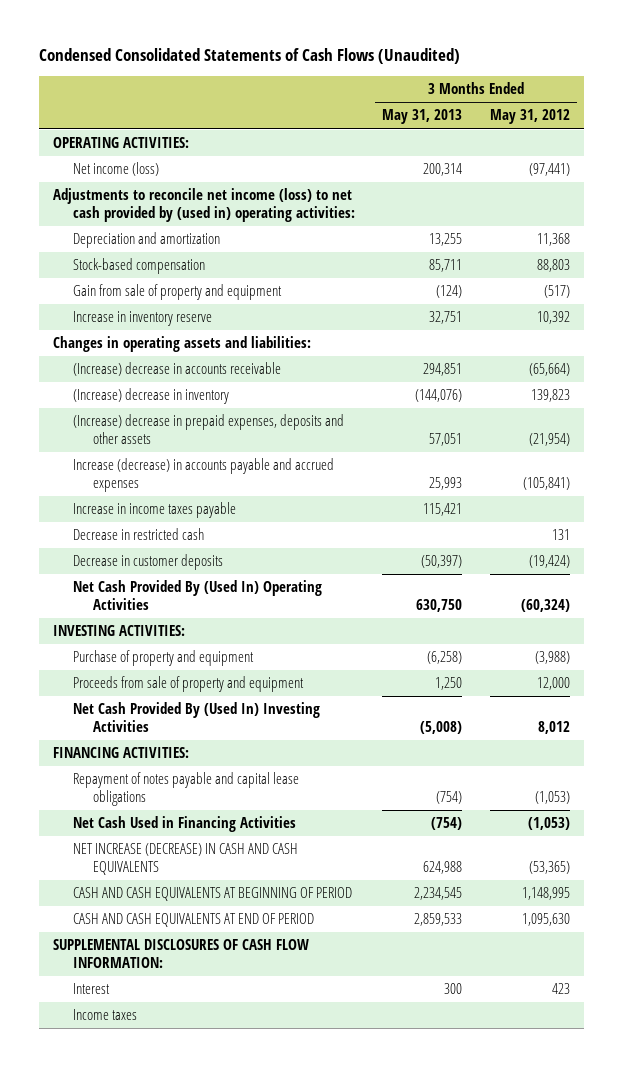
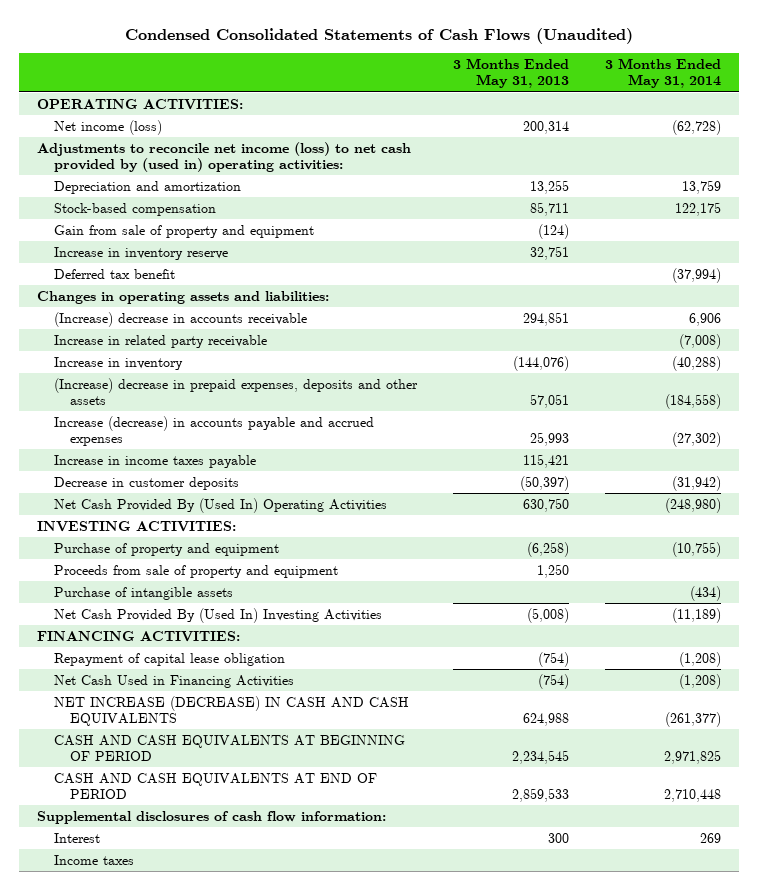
- | 3 Months Ended May 31, 2013 | 3 Months Ended May 31, 2012
+ | 3 Months Ended May 31, 2013 | 3 Months Ended May 31, 2014
+ Deferred tax benefit | | (37,994)
- (Increase) decrease in inventory | (144,076) | 139,823
+ Increase in related party receivable | | (7,008)
+ Increase in inventory | (144,076) | (40,288)
- Decrease in restricted cash | | 131
+ Purchase of intangible assets | | (434)
- Repayment of notes payable and capital lease obligations | (754) | (1,053)
+ Repayment of capital lease obligation | (754) | (1,208)
- SUPPLEMENTAL DISCLOSURES OF CASH FLOW INFORMATION:
+ Supplemental disclosures of cash flow information:

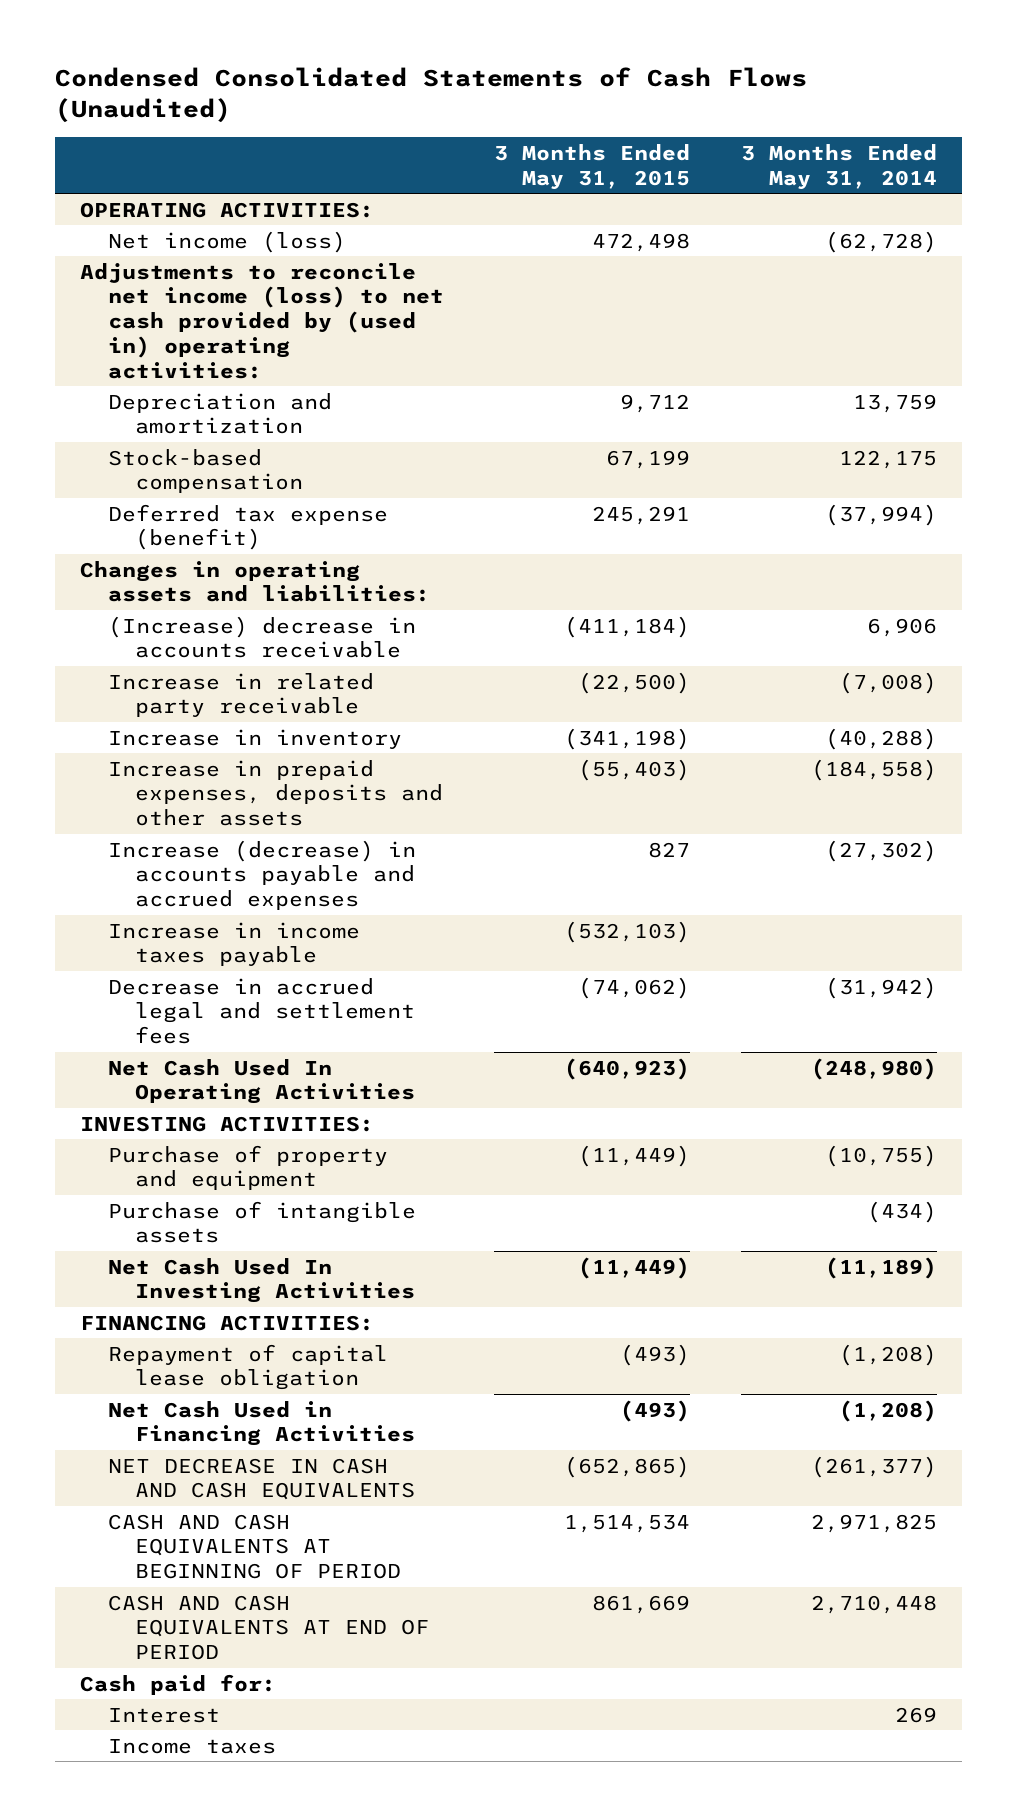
- | 3 Months Ended May 31, 2013 | 3 Months Ended May 31, 2014
+ | 3 Months Ended May 31, 2015 | 3 Months Ended May 31, 2014
- Gain from sale of property and equipment | (124) |
- Increase in inventory reserve | 32,751 |
- Deferred tax benefit | | (37,994)
+ Deferred tax expense (benefit) | 245,291 | (37,994)
- (Increase) decrease in prepaid expenses, deposits and other assets | 57,051 | (184,558)
+ Increase in prepaid expenses, deposits and other assets | (55,403) | (184,558)
- Decrease in customer deposits | (50,397) | (31,942)
- Net Cash Provided By (Used In) Operating Activities | 630,750 | (248,980)
+ Decrease in accrued legal and settlement fees | (74,062) | (31,942)
+ Net Cash Used In Operating Activities | (640,923) | (248,980)
- Proceeds from sale of property and equipment | 1,250 |
- Net Cash Provided By (Used In) Investing Activities | (5,008) | (11,189)
+ Net Cash Used In Investing Activities | (11,449) | (11,189)
- NET INCREASE (DECREASE) IN CASH AND CASH EQUIVALENTS | 624,988 | (261,377)
+ NET DECREASE IN CASH AND CASH EQUIVALENTS | (652,865) | (261,377)
- Supplemental disclosures of cash flow information:
+ Cash paid for:

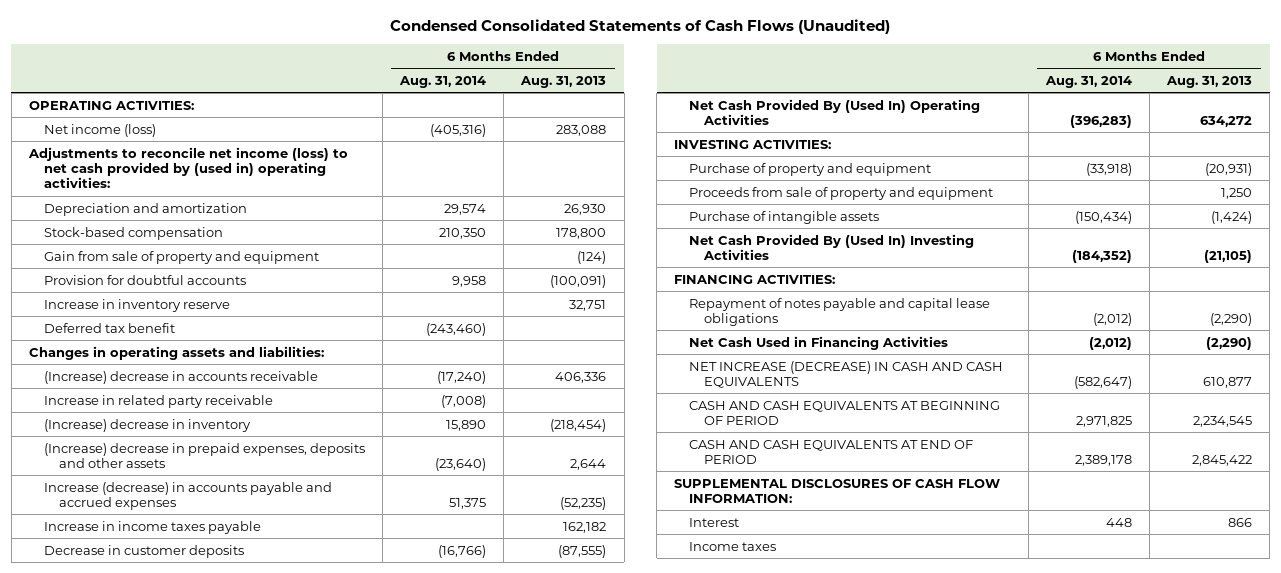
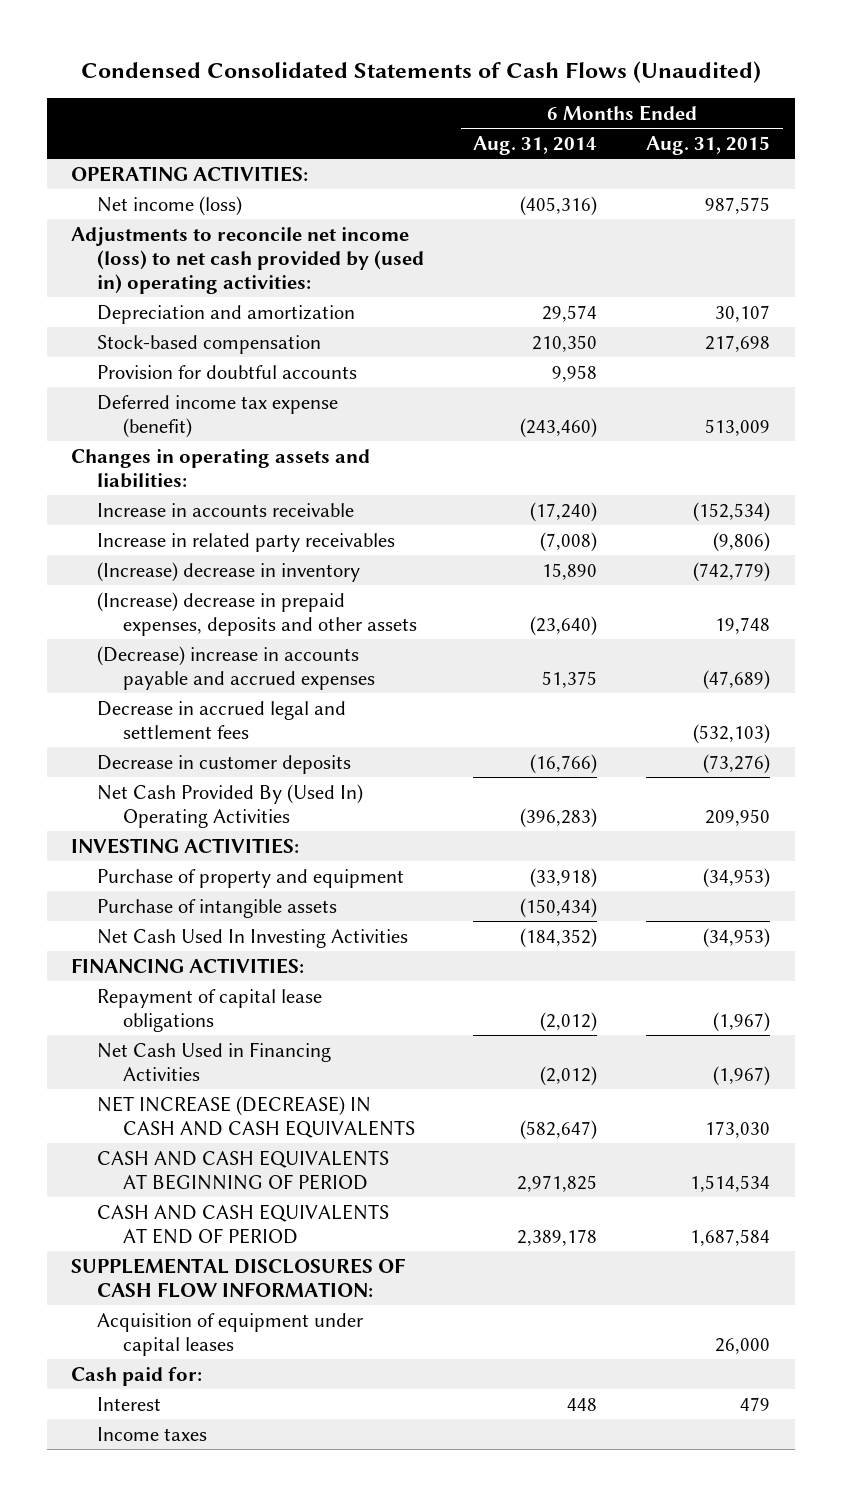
- | 6 Months Ended Aug. 31, 2014 | 6 Months Ended Aug. 31, 2013
+ | 6 Months Ended Aug. 31, 2014 | 6 Months Ended Aug. 31, 2015
- Gain from sale of property and equipment | | (124)
- Increase in inventory reserve | | 32,751
- Deferred tax benefit | (243,460) |
+ Deferred income tax expense (benefit) | (243,460) | 513,009
- (Increase) decrease in accounts receivable | (17,240) | 406,336
- Increase in related party receivable | (7,008) |
+ Increase in accounts receivable | (17,240) | (152,534)
+ Increase in related party receivables | (7,008) | (9,806)
- Increase (decrease) in accounts payable and accrued expenses | 51,375 | (52,235)
- Increase in income taxes payable | | 162,182
+ (Decrease) increase in accounts payable and accrued expenses | 51,375 | (47,689)
+ Decrease in accrued legal and settlement fees | | (532,103)
- Proceeds from sale of property and equipment | | 1,250
- Net Cash Provided By (Used In) Investing Activities | (184,352) | (21,105)
+ Net Cash Used In Investing Activities | (184,352) | (34,953)
- Repayment of notes payable and capital lease obligations | (2,012) | (2,290)
+ Repayment of capital lease obligations | (2,012) | (1,967)
+ Acquisition of equipment under capital leases | | 26,000
+ Cash paid for:

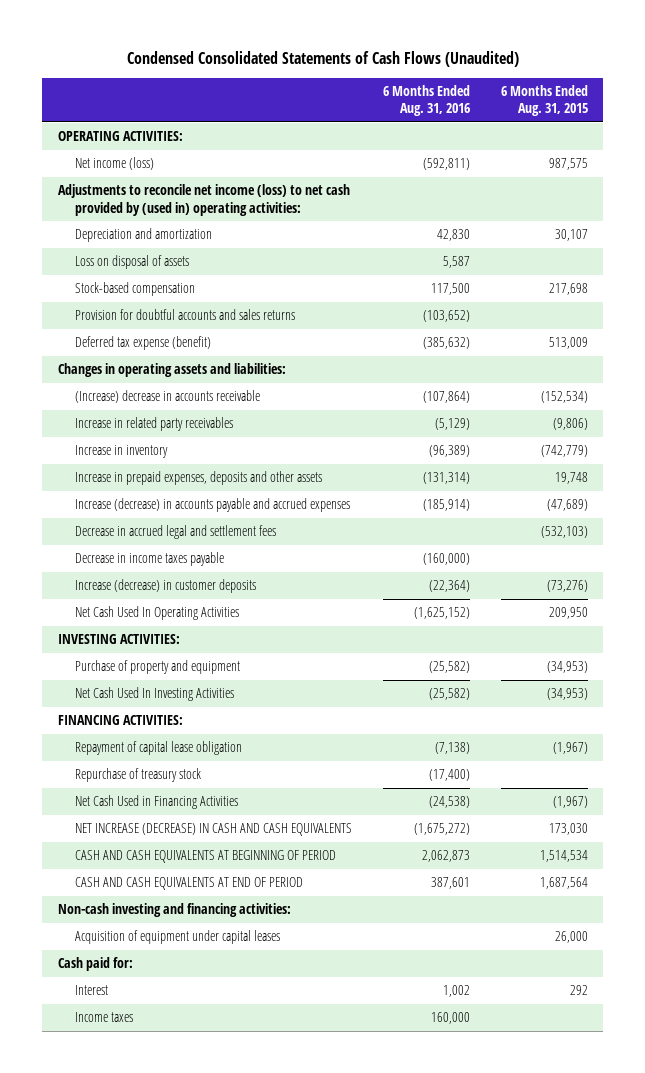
- | 6 Months Ended Aug. 31, 2014 | 6 Months Ended Aug. 31, 2015
+ | 6 Months Ended Aug. 31, 2016 | 6 Months Ended Aug. 31, 2015
+ Loss on disposal of assets | 5,587 |
- Provision for doubtful accounts | 9,958 |
- Deferred income tax expense (benefit) | (243,460) | 513,009
+ Provision for doubtful accounts and sales returns | (103,652) |
+ Deferred tax expense (benefit) | (385,632) | 513,009
- Increase in accounts receivable | (17,240) | (152,534)
+ (Increase) decrease in accounts receivable | (107,864) | (152,534)
- (Increase) decrease in inventory | 15,890 | (742,779)
- (Increase) decrease in prepaid expenses, deposits and other assets | (23,640) | 19,748
- (Decrease) increase in accounts payable and accrued expenses | 51,375 | (47,689)
+ Increase in inventory | (96,389) | (742,779)
+ Increase in prepaid expenses, deposits and other assets | (131,314) | 19,748
+ Increase (decrease) in accounts payable and accrued expenses | (185,914) | (47,689)
- Decrease in customer deposits | (16,766) | (73,276)
- Net Cash Provided By (Used In) Operating Activities | (396,283) | 209,950
+ Decrease in income taxes payable | (160,000) |
+ Increase (decrease) in customer deposits | (22,364) | (73,276)
+ Net Cash Used In Operating Activities | (1,625,152) | 209,950
- Purchase of intangible assets | (150,434) |
- Repayment of capital lease obligations | (2,012) | (1,967)
+ Repayment of capital lease obligation | (7,138) | (1,967)
+ Repurchase of treasury stock | (17,400) |
- CASH AND CASH EQUIVALENTS AT END OF PERIOD | 2,389,178 | 1,687,584
- SUPPLEMENTAL DISCLOSURES OF CASH FLOW INFORMATION:
+ CASH AND CASH EQUIVALENTS AT END OF PERIOD | 387,601 | 1,687,564
+ Non-cash investing and financing activities:
- Interest | 448 | 479
+ Interest | 1,002 | 292

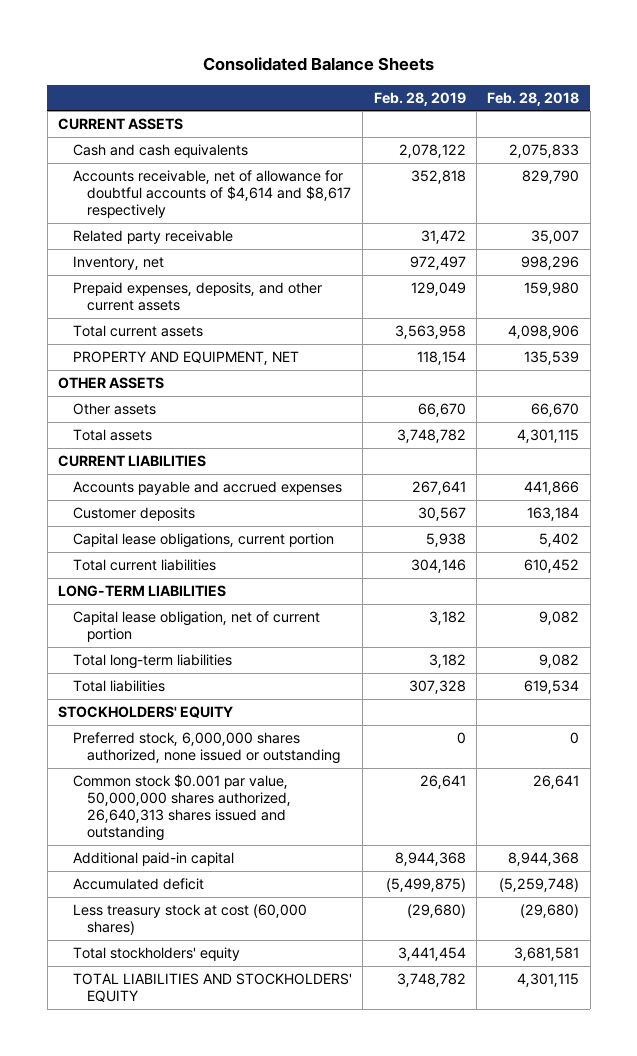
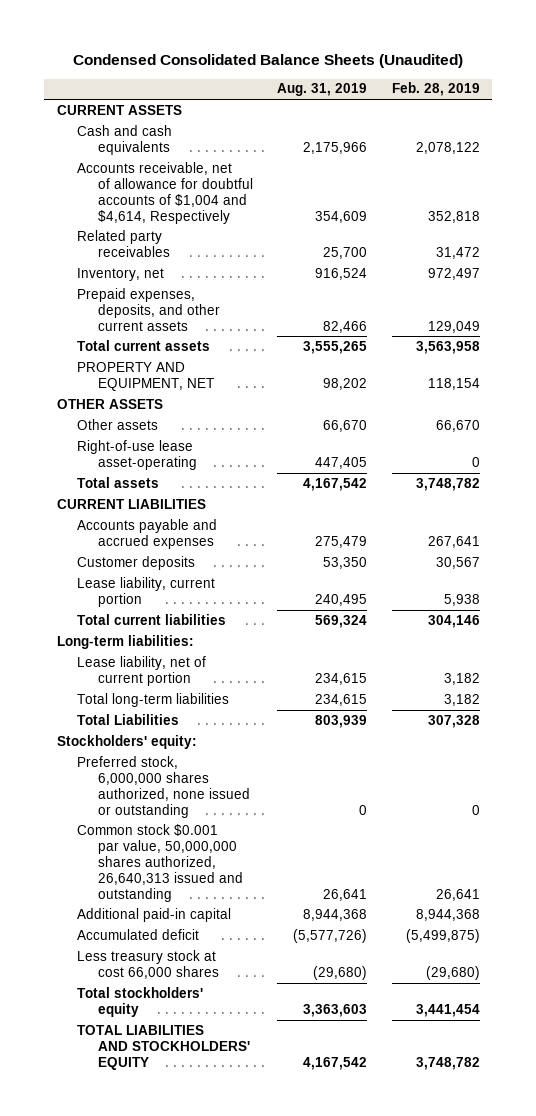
- Consolidated Balance Sheets
+ Condensed Consolidated Balance Sheets (Unaudited)
- | Feb. 28, 2019 | Feb. 28, 2018
+ | Aug. 31, 2019 | Feb. 28, 2019
- Accounts receivable, net of allowance for doubtful accounts of $4,614 and $8,617 respectively | 352,818 | 829,790
- Related party receivable | 31,472 | 35,007
+ Accounts receivable, net of allowance for doubtful accounts of $1,004 and $4,614, Respectively | 354,609 | 352,818
+ Related party receivables | 25,700 | 31,472
+ Right-of-use lease asset-operating | 447,405 | 0
- Capital lease obligations, current portion | 5,938 | 5,402
+ Lease liability, current portion | 240,495 | 5,938
- LONG-TERM LIABILITIES
- Capital lease obligation, net of current portion | 3,182 | 9,082
+ Long-term liabilities:
+ Lease liability, net of current portion | 234,615 | 3,182
- Total liabilities | 307,328 | 619,534
- STOCKHOLDERS' EQUITY
+ Total Liabilities | 803,939 | 307,328
+ Stockholders' equity:
- Common stock $0.001 par value, 50,000,000 shares authorized, 26,640,313 shares issued and outstanding | 26,641 | 26,641
+ Common stock $0.001 par value, 50,000,000 shares authorized, 26,640,313 issued and outstanding | 26,641 | 26,641
- Less treasury stock at cost (60,000 shares) | (29,680) | (29,680)
+ Less treasury stock at cost 66,000 shares | (29,680) | (29,680)

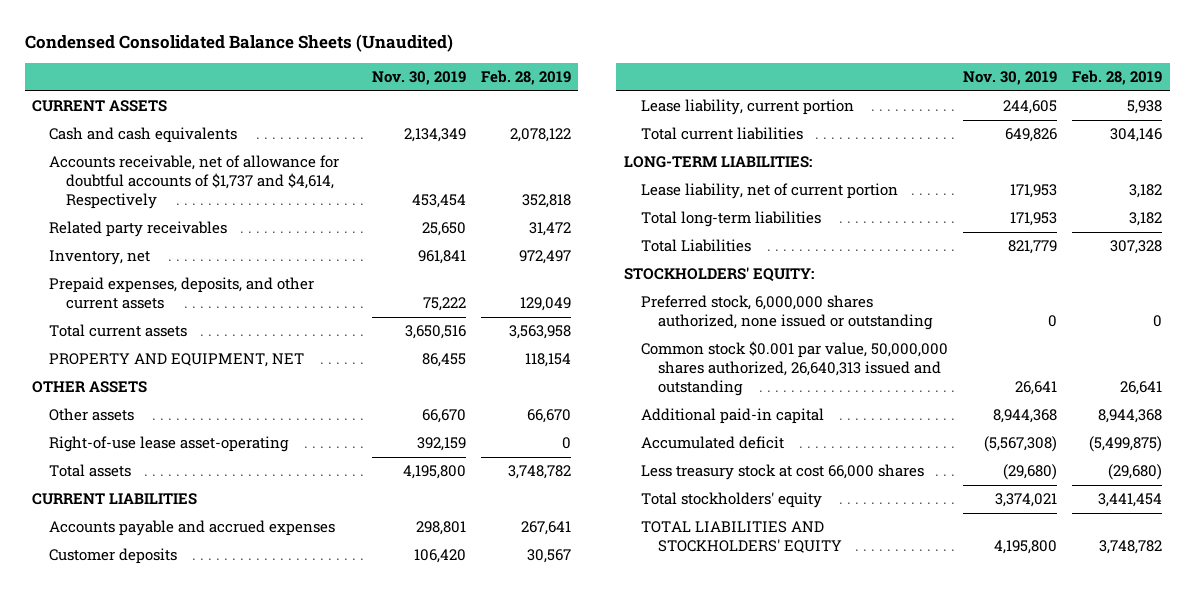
- | Aug. 31, 2019 | Feb. 28, 2019
+ | Nov. 30, 2019 | Feb. 28, 2019
- Accounts receivable, net of allowance for doubtful accounts of $1,004 and $4,614, Respectively | 354,609 | 352,818
+ Accounts receivable, net of allowance for doubtful accounts of $1,737 and $4,614, Respectively | 453,454 | 352,818
- Long-term liabilities:
+ LONG-TERM LIABILITIES:
- Stockholders' equity:
+ STOCKHOLDERS' EQUITY:

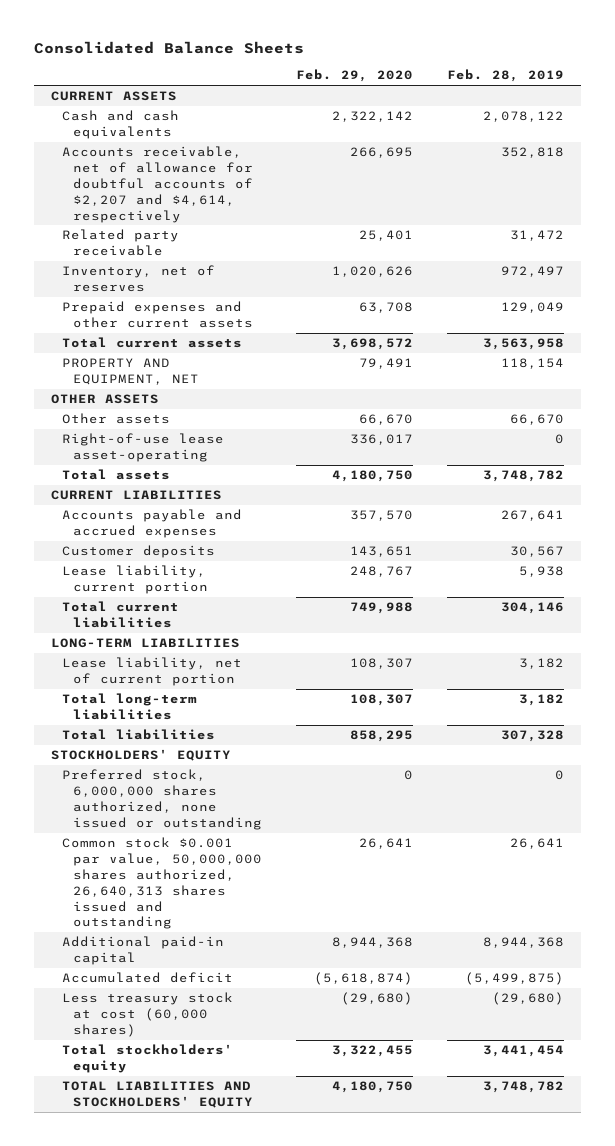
- Condensed Consolidated Balance Sheets (Unaudited)
+ Consolidated Balance Sheets
- | Nov. 30, 2019 | Feb. 28, 2019
+ | Feb. 29, 2020 | Feb. 28, 2019
- Accounts receivable, net of allowance for doubtful accounts of $1,737 and $4,614, Respectively | 453,454 | 352,818
- Related party receivables | 25,650 | 31,472
- Inventory, net | 961,841 | 972,497
- Prepaid expenses, deposits, and other current assets | 75,222 | 129,049
+ Accounts receivable, net of allowance for doubtful accounts of $2,207 and $4,614, respectively | 266,695 | 352,818
+ Related party receivable | 25,401 | 31,472
+ Inventory, net of reserves | 1,020,626 | 972,497
+ Prepaid expenses and other current assets | 63,708 | 129,049
- LONG-TERM LIABILITIES:
+ LONG-TERM LIABILITIES
- Total Liabilities | 821,779 | 307,328
- STOCKHOLDERS' EQUITY:
+ Total liabilities | 858,295 | 307,328
+ STOCKHOLDERS' EQUITY
- Common stock $0.001 par value, 50,000,000 shares authorized, 26,640,313 issued and outstanding | 26,641 | 26,641
+ Common stock $0.001 par value, 50,000,000 shares authorized, 26,640,313 shares issued and outstanding | 26,641 | 26,641
- Less treasury stock at cost 66,000 shares | (29,680) | (29,680)
+ Less treasury stock at cost (60,000 shares) | (29,680) | (29,680)

